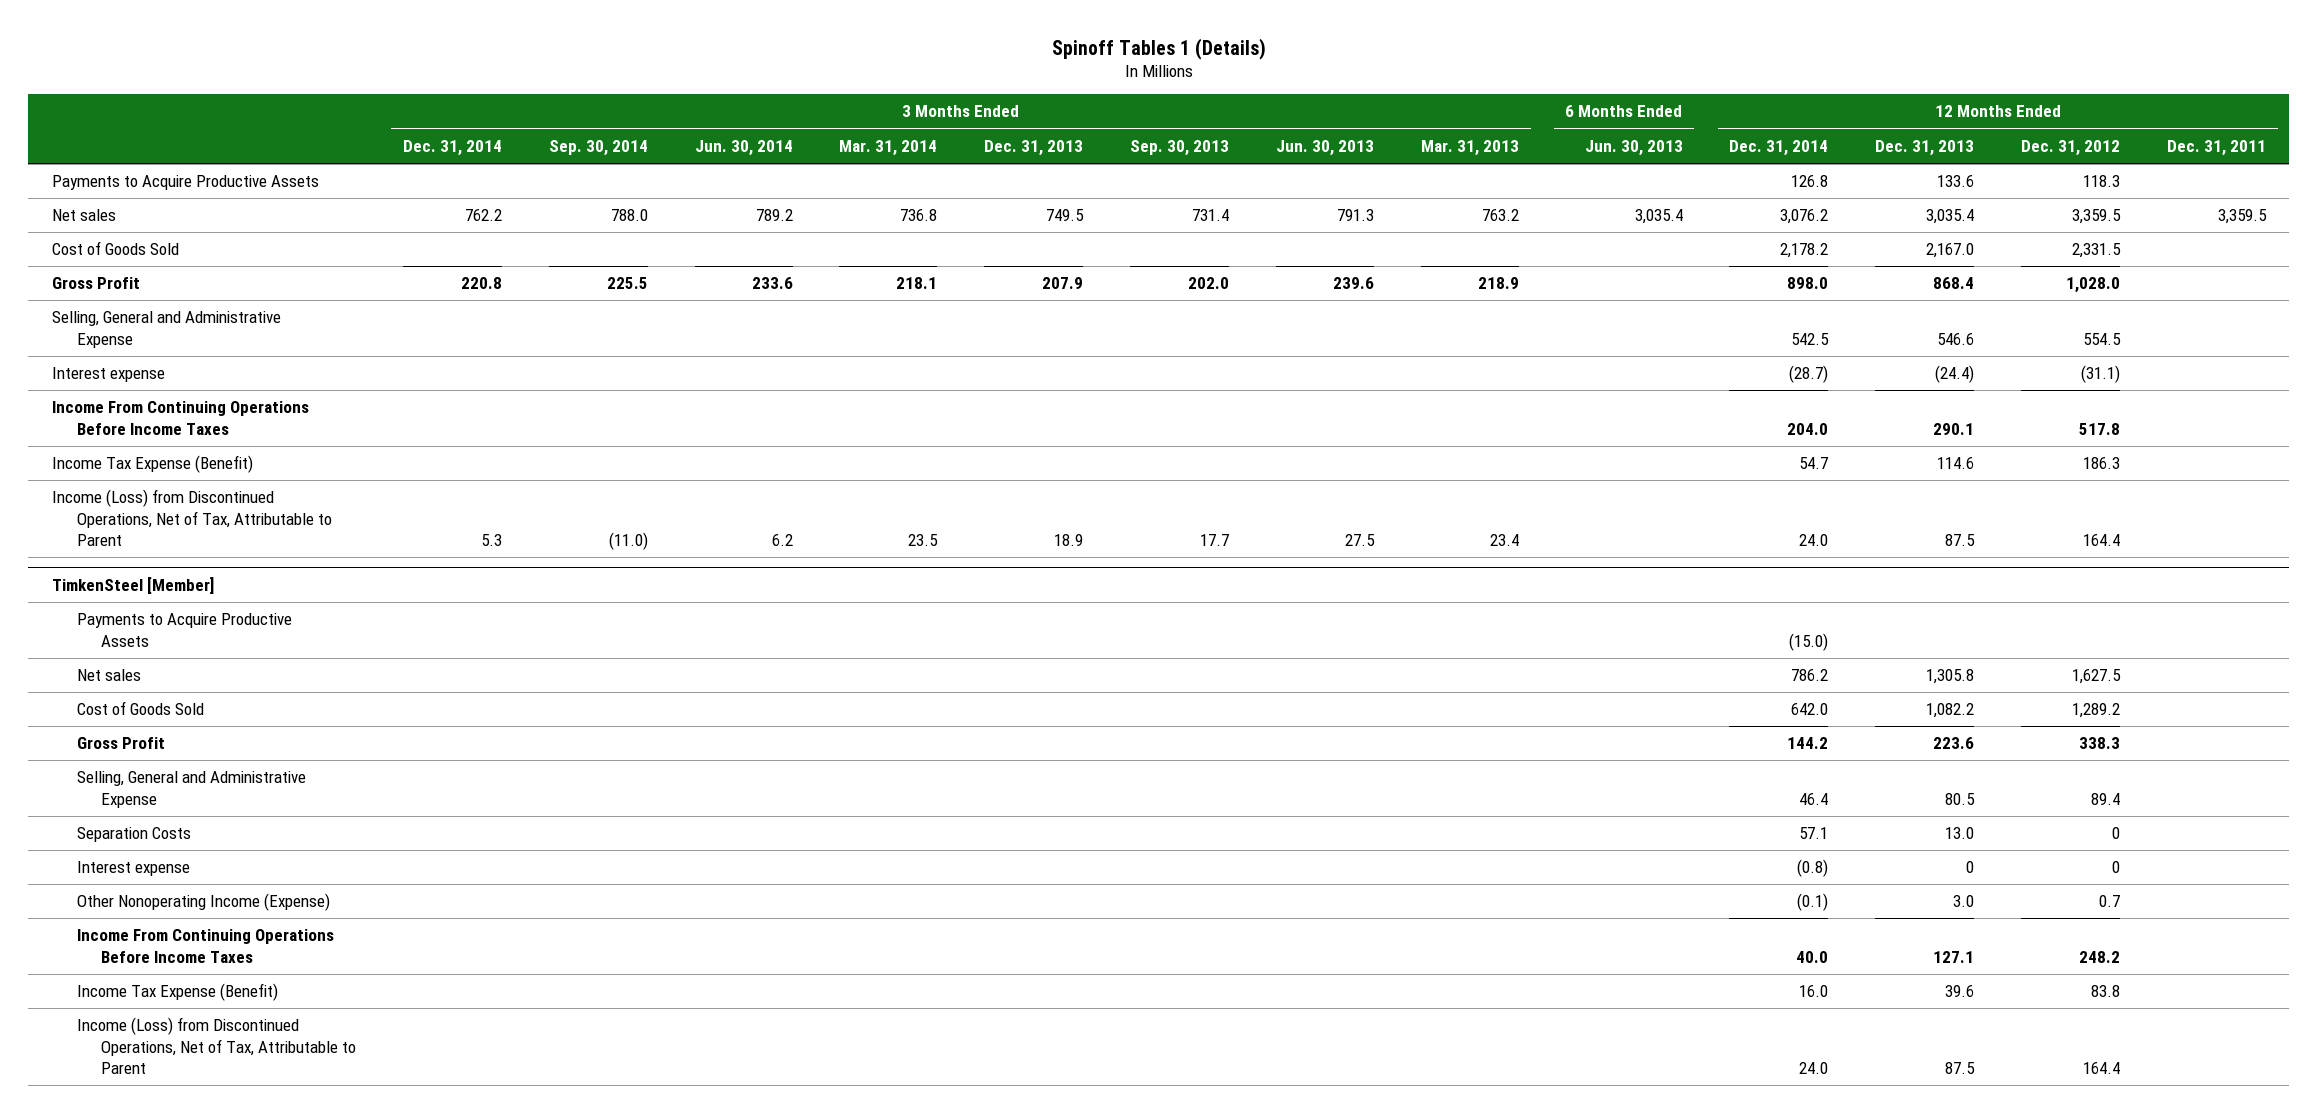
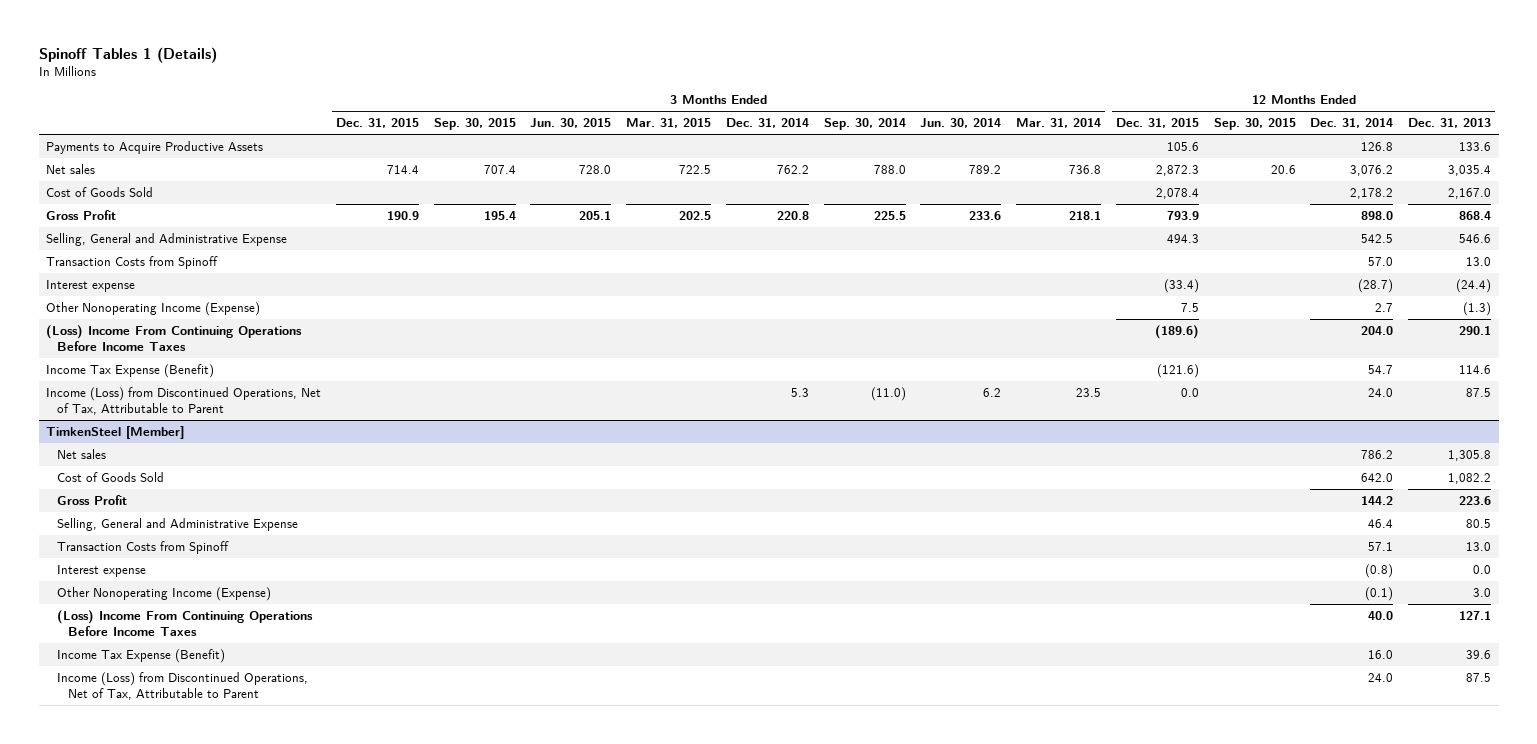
- | 3 Months Ended Dec. 31, 2014 | 3 Months Ended Sep. 30, 2014 | 3 Months Ended Jun. 30, 2014 | 3 Months Ended Mar. 31, 2014 | 3 Months Ended Dec. 31, 2013 | 3 Months Ended Sep. 30, 2013 | 3 Months Ended Jun. 30, 2013 | 3 Months Ended Mar. 31, 2013 | 6 Months Ended Jun. 30, 2013 | 12 Months Ended Dec. 31, 2014 | 12 Months Ended Dec. 31, 2013 | 12 Months Ended Dec. 31, 2012 | 12 Months Ended Dec. 31, 2011
+ | 3 Months Ended Dec. 31, 2015 | 3 Months Ended Sep. 30, 2015 | 3 Months Ended Jun. 30, 2015 | 3 Months Ended Mar. 31, 2015 | 3 Months Ended Dec. 31, 2014 | 3 Months Ended Sep. 30, 2014 | 3 Months Ended Jun. 30, 2014 | 3 Months Ended Mar. 31, 2014 | 12 Months Ended Dec. 31, 2015 | 12 Months Ended Sep. 30, 2015 | 12 Months Ended Dec. 31, 2014 | 12 Months Ended Dec. 31, 2013
+ Transaction Costs from Spinoff | | | | | | | | | | | 57.0 | 13.0
- Income From Continuing Operations Before Income Taxes | | | | | | | | | | 204.0 | 290.1 | 517.8 |
+ Other Nonoperating Income (Expense) | | | | | | | | | 7.5 | | 2.7 | (1.3)
+ (Loss) Income From Continuing Operations Before Income Taxes | | | | | | | | | (189.6) | | 204.0 | 290.1
@ TimkenSteel [Member]
- Payments to Acquire Productive Assets | | | | | | | | | | (15.0) | | |
- Separation Costs | | | | | | | | | | 57.1 | 13.0 | 0 |
- Interest expense | | | | | | | | | | (0.8) | 0 | 0 |
+ Transaction Costs from Spinoff | | | | | | | | | | | 57.1 | 13.0
+ Interest expense | | | | | | | | | | | (0.8) | 0.0
- Income From Continuing Operations Before Income Taxes | | | | | | | | | | 40.0 | 127.1 | 248.2 |
+ (Loss) Income From Continuing Operations Before Income Taxes | | | | | | | | | | | 40.0 | 127.1

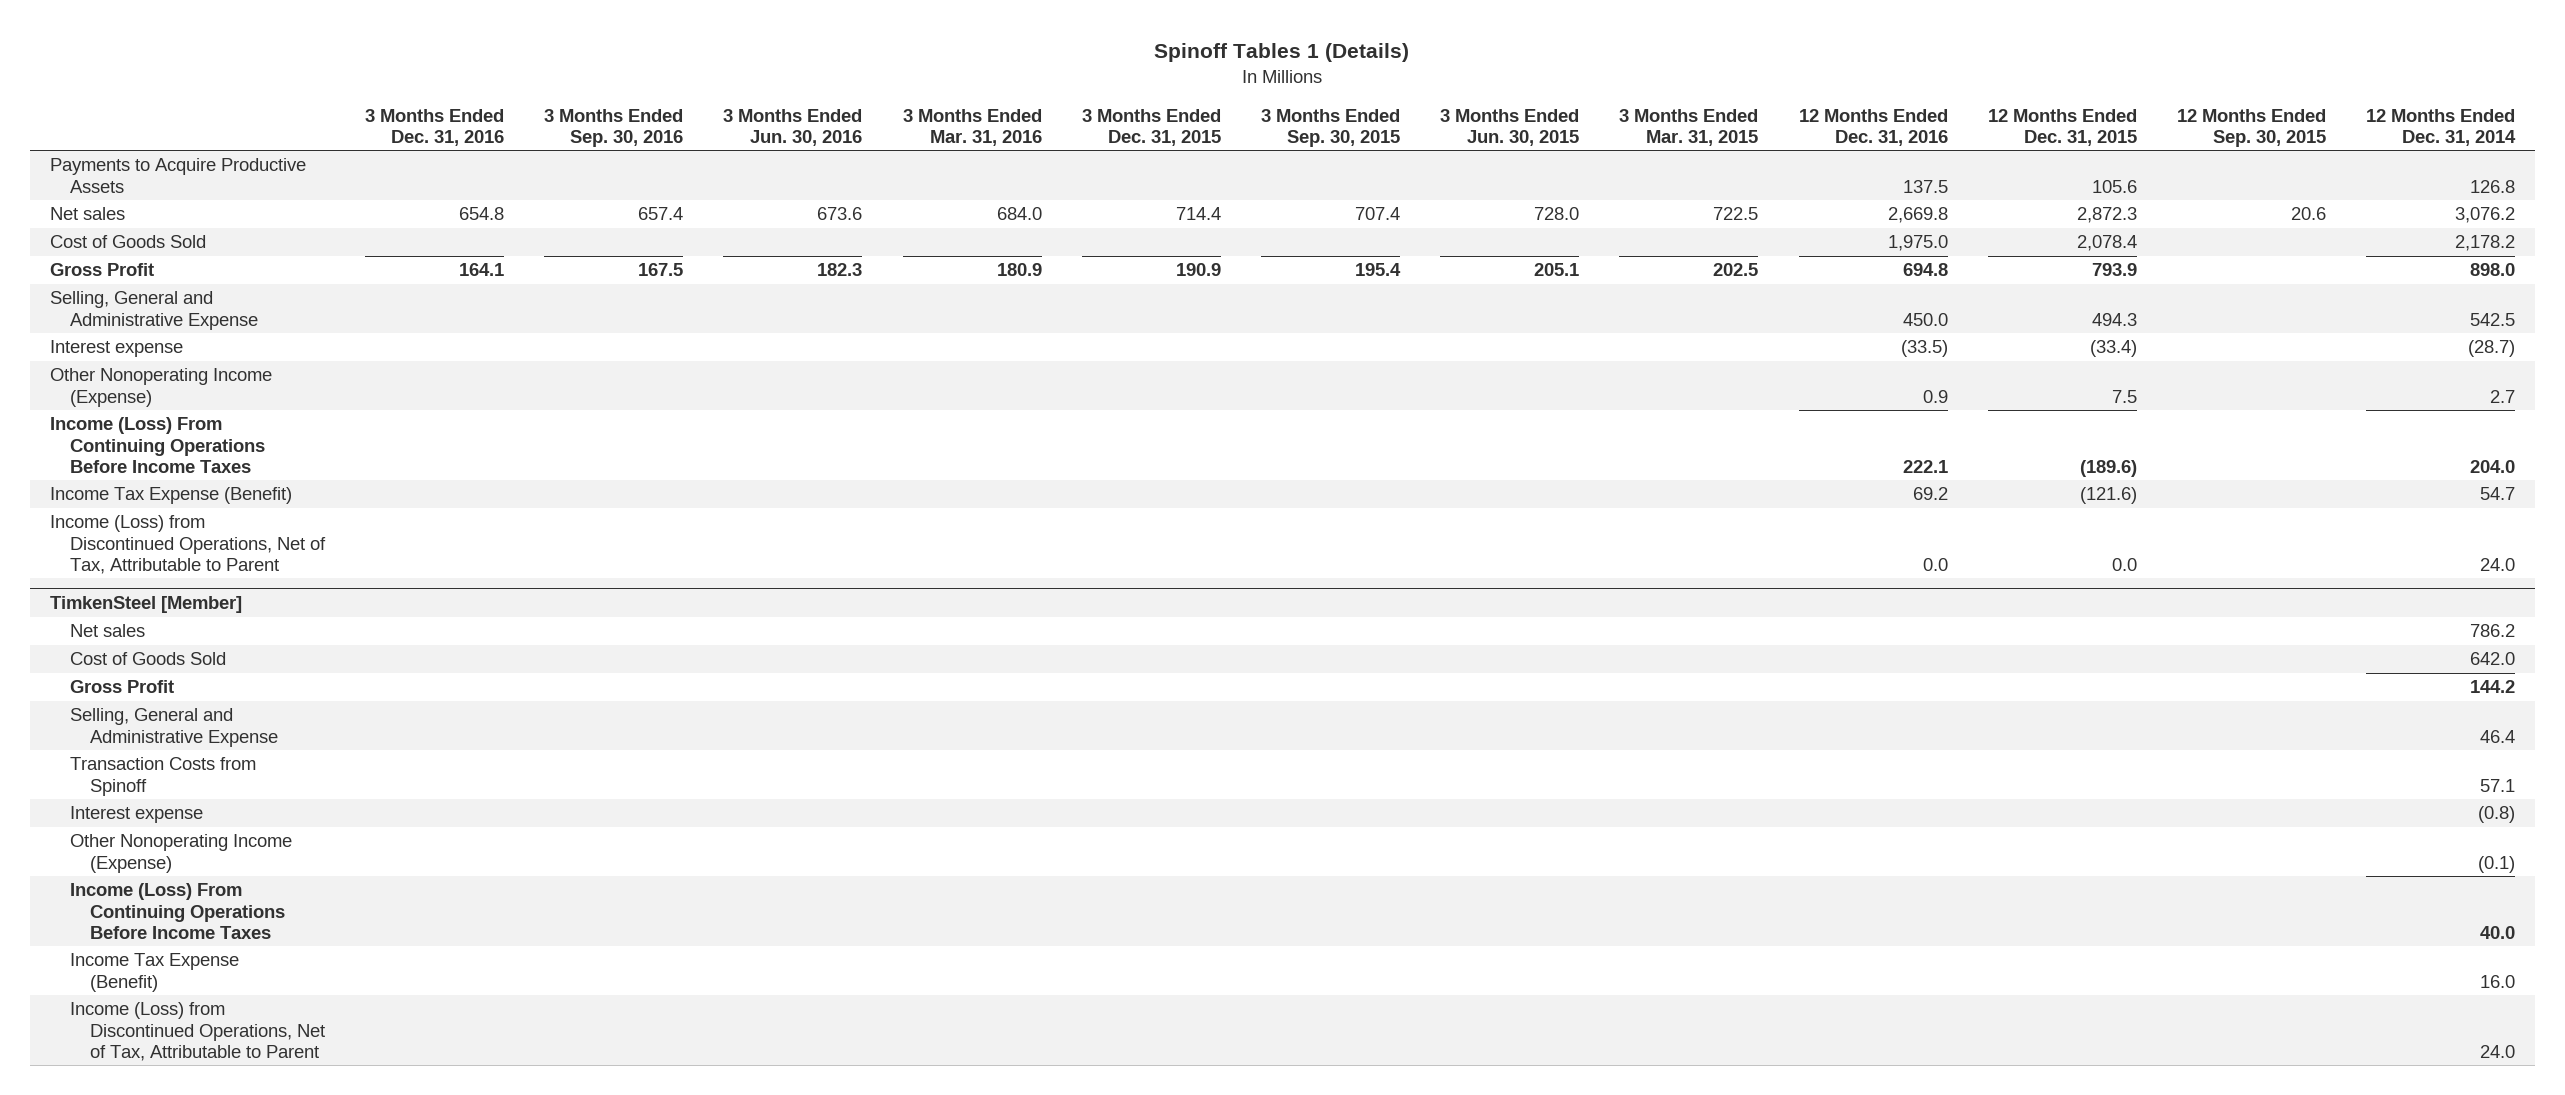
- | 3 Months Ended Dec. 31, 2015 | 3 Months Ended Sep. 30, 2015 | 3 Months Ended Jun. 30, 2015 | 3 Months Ended Mar. 31, 2015 | 3 Months Ended Dec. 31, 2014 | 3 Months Ended Sep. 30, 2014 | 3 Months Ended Jun. 30, 2014 | 3 Months Ended Mar. 31, 2014 | 12 Months Ended Dec. 31, 2015 | 12 Months Ended Sep. 30, 2015 | 12 Months Ended Dec. 31, 2014 | 12 Months Ended Dec. 31, 2013
+ | 3 Months Ended Dec. 31, 2016 | 3 Months Ended Sep. 30, 2016 | 3 Months Ended Jun. 30, 2016 | 3 Months Ended Mar. 31, 2016 | 3 Months Ended Dec. 31, 2015 | 3 Months Ended Sep. 30, 2015 | 3 Months Ended Jun. 30, 2015 | 3 Months Ended Mar. 31, 2015 | 12 Months Ended Dec. 31, 2016 | 12 Months Ended Dec. 31, 2015 | 12 Months Ended Sep. 30, 2015 | 12 Months Ended Dec. 31, 2014
- Transaction Costs from Spinoff | | | | | | | | | | | 57.0 | 13.0
- (Loss) Income From Continuing Operations Before Income Taxes | | | | | | | | | (189.6) | | 204.0 | 290.1
+ Income (Loss) From Continuing Operations Before Income Taxes | | | | | | | | | 222.1 | (189.6) | | 204.0
@ TimkenSteel [Member]
- (Loss) Income From Continuing Operations Before Income Taxes | | | | | | | | | | | 40.0 | 127.1
+ Income (Loss) From Continuing Operations Before Income Taxes | | | | | | | | | | | | 40.0

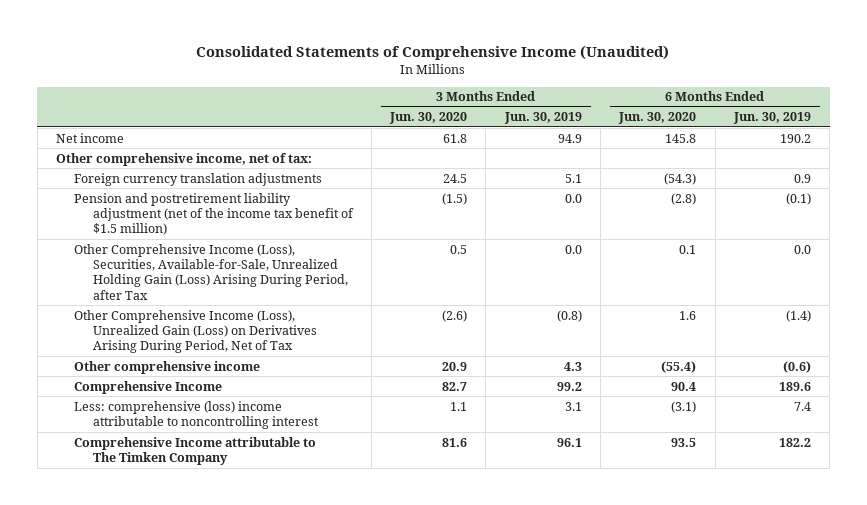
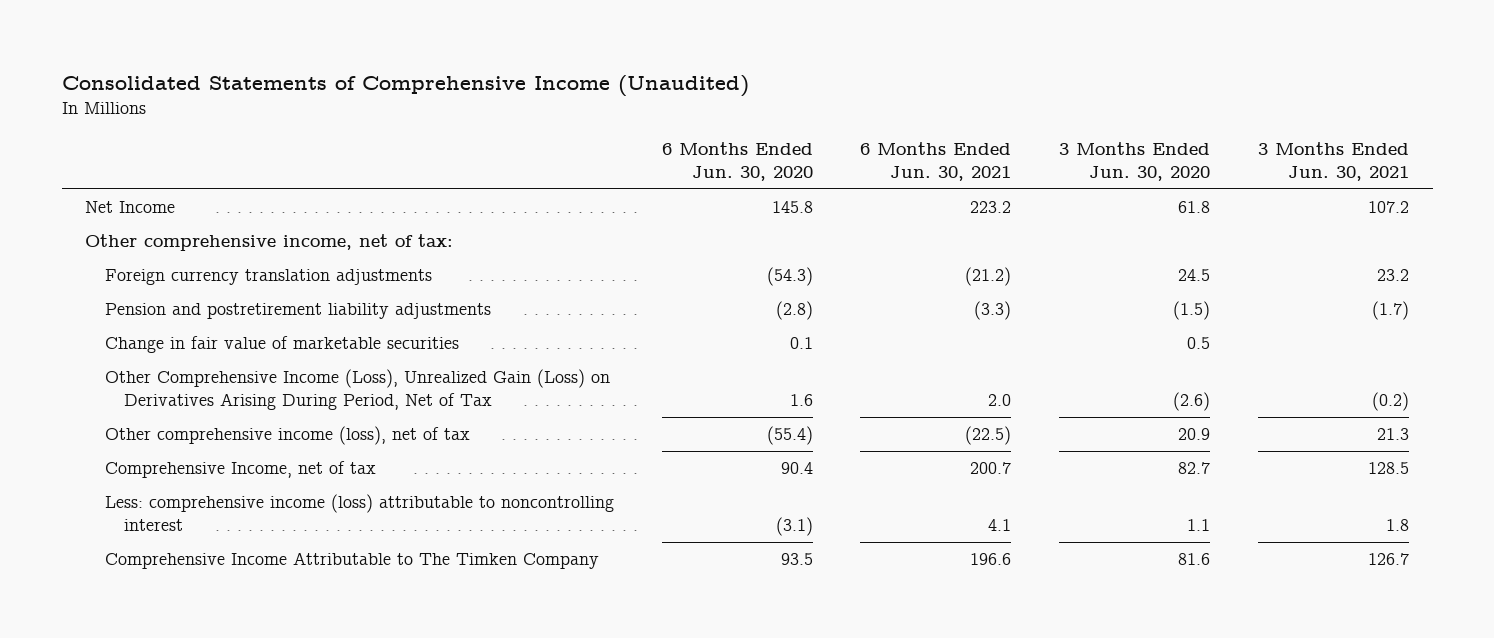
- | 3 Months Ended Jun. 30, 2020 | 3 Months Ended Jun. 30, 2019 | 6 Months Ended Jun. 30, 2020 | 6 Months Ended Jun. 30, 2019
+ | 6 Months Ended Jun. 30, 2020 | 6 Months Ended Jun. 30, 2021 | 3 Months Ended Jun. 30, 2020 | 3 Months Ended Jun. 30, 2021
- Net income | 61.8 | 94.9 | 145.8 | 190.2
+ Net Income | 145.8 | 223.2 | 61.8 | 107.2
- Pension and postretirement liability adjustment (net of the income tax benefit of $1.5 million) | (1.5) | 0.0 | (2.8) | (0.1)
- Other Comprehensive Income (Loss), Securities, Available-for-Sale, Unrealized Holding Gain (Loss) Arising During Period, after Tax | 0.5 | 0.0 | 0.1 | 0.0
+ Pension and postretirement liability adjustments | (2.8) | (3.3) | (1.5) | (1.7)
+ Change in fair value of marketable securities | 0.1 | | 0.5 |
- Other comprehensive income | 20.9 | 4.3 | (55.4) | (0.6)
- Comprehensive Income | 82.7 | 99.2 | 90.4 | 189.6
- Less: comprehensive (loss) income attributable to noncontrolling interest | 1.1 | 3.1 | (3.1) | 7.4
- Comprehensive Income attributable to The Timken Company | 81.6 | 96.1 | 93.5 | 182.2
+ Other comprehensive income (loss), net of tax | (55.4) | (22.5) | 20.9 | 21.3
+ Comprehensive Income, net of tax | 90.4 | 200.7 | 82.7 | 128.5
+ Less: comprehensive income (loss) attributable to noncontrolling interest | (3.1) | 4.1 | 1.1 | 1.8
+ Comprehensive Income Attributable to The Timken Company | 93.5 | 196.6 | 81.6 | 126.7

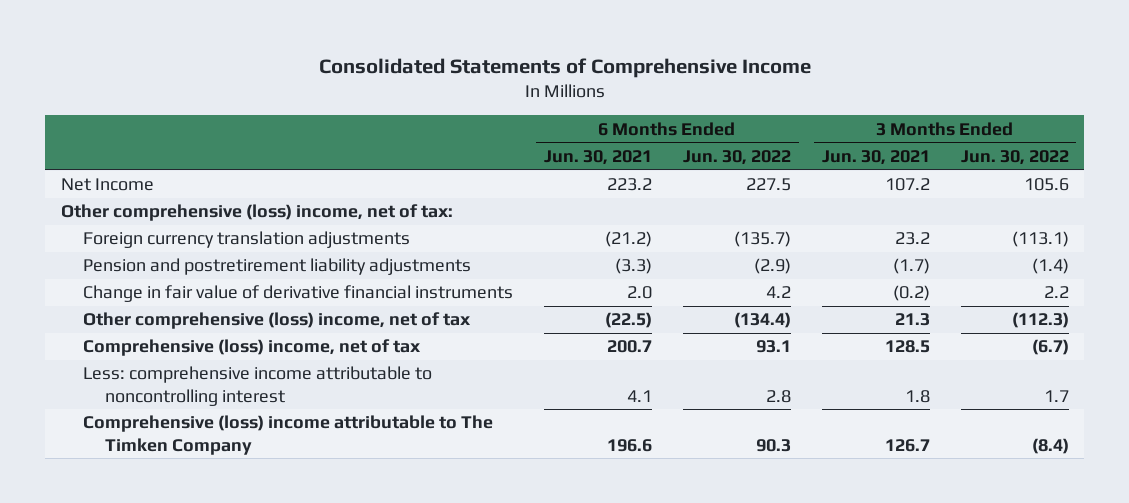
- Consolidated Statements of Comprehensive Income (Unaudited)
+ Consolidated Statements of Comprehensive Income
- | 6 Months Ended Jun. 30, 2020 | 6 Months Ended Jun. 30, 2021 | 3 Months Ended Jun. 30, 2020 | 3 Months Ended Jun. 30, 2021
+ | 6 Months Ended Jun. 30, 2021 | 6 Months Ended Jun. 30, 2022 | 3 Months Ended Jun. 30, 2021 | 3 Months Ended Jun. 30, 2022
- Other comprehensive income, net of tax:
+ Other comprehensive (loss) income, net of tax:
- Change in fair value of marketable securities | 0.1 | | 0.5 |
- Other Comprehensive Income (Loss), Unrealized Gain (Loss) on Derivatives Arising During Period, Net of Tax | 1.6 | 2.0 | (2.6) | (0.2)
- Other comprehensive income (loss), net of tax | (55.4) | (22.5) | 20.9 | 21.3
- Comprehensive Income, net of tax | 90.4 | 200.7 | 82.7 | 128.5
- Less: comprehensive income (loss) attributable to noncontrolling interest | (3.1) | 4.1 | 1.1 | 1.8
- Comprehensive Income Attributable to The Timken Company | 93.5 | 196.6 | 81.6 | 126.7
+ Change in fair value of derivative financial instruments | 2.0 | 4.2 | (0.2) | 2.2
+ Other comprehensive (loss) income, net of tax | (22.5) | (134.4) | 21.3 | (112.3)
+ Comprehensive (loss) income, net of tax | 200.7 | 93.1 | 128.5 | (6.7)
+ Less: comprehensive income attributable to noncontrolling interest | 4.1 | 2.8 | 1.8 | 1.7
+ Comprehensive (loss) income attributable to The Timken Company | 196.6 | 90.3 | 126.7 | (8.4)

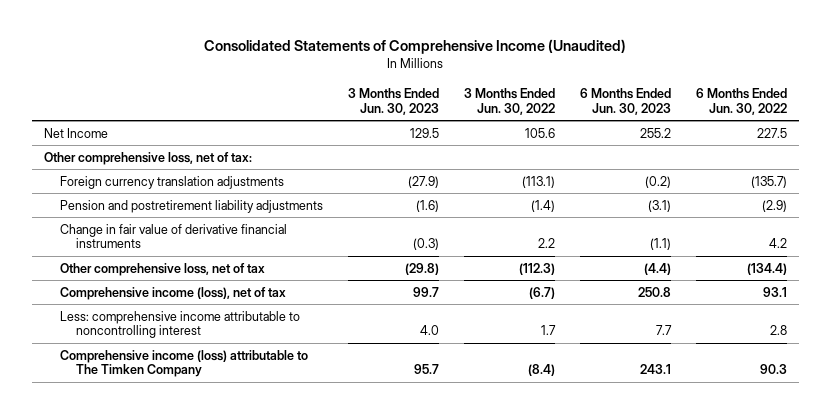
- Consolidated Statements of Comprehensive Income
+ Consolidated Statements of Comprehensive Income (Unaudited)
- | 6 Months Ended Jun. 30, 2021 | 6 Months Ended Jun. 30, 2022 | 3 Months Ended Jun. 30, 2021 | 3 Months Ended Jun. 30, 2022
+ | 3 Months Ended Jun. 30, 2023 | 3 Months Ended Jun. 30, 2022 | 6 Months Ended Jun. 30, 2023 | 6 Months Ended Jun. 30, 2022
- Other comprehensive (loss) income, net of tax:
+ Other comprehensive loss, net of tax:
- Other comprehensive (loss) income, net of tax | (22.5) | (134.4) | 21.3 | (112.3)
- Comprehensive (loss) income, net of tax | 200.7 | 93.1 | 128.5 | (6.7)
+ Other comprehensive loss, net of tax | (29.8) | (112.3) | (4.4) | (134.4)
+ Comprehensive income (loss), net of tax | 99.7 | (6.7) | 250.8 | 93.1
- Comprehensive (loss) income attributable to The Timken Company | 196.6 | 90.3 | 126.7 | (8.4)
+ Comprehensive income (loss) attributable to The Timken Company | 95.7 | (8.4) | 243.1 | 90.3

